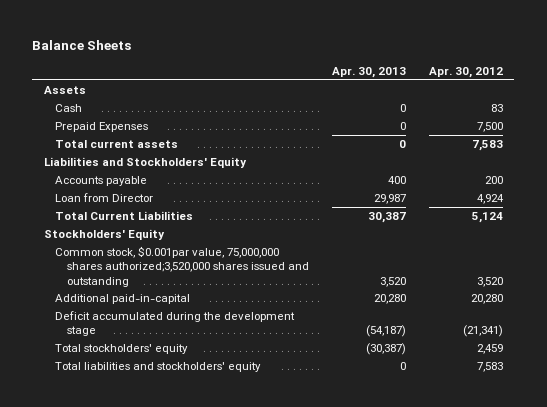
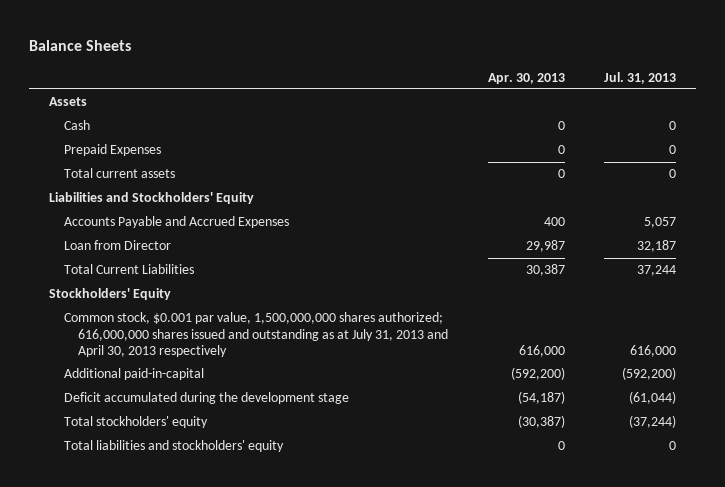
- | Apr. 30, 2013 | Apr. 30, 2012
+ | Apr. 30, 2013 | Jul. 31, 2013
- Accounts payable | 400 | 200
+ Accounts Payable and Accrued Expenses | 400 | 5,057
- Common stock, $0.001par value, 75,000,000 shares authorized;3,520,000 shares issued and outstanding | 3,520 | 3,520
- Additional paid-in-capital | 20,280 | 20,280
+ Common stock, $0.001 par value, 1,500,000,000 shares authorized; 616,000,000 shares issued and outstanding as at July 31, 2013 and April 30, 2013 respectively | 616,000 | 616,000
+ Additional paid-in-capital | (592,200) | (592,200)

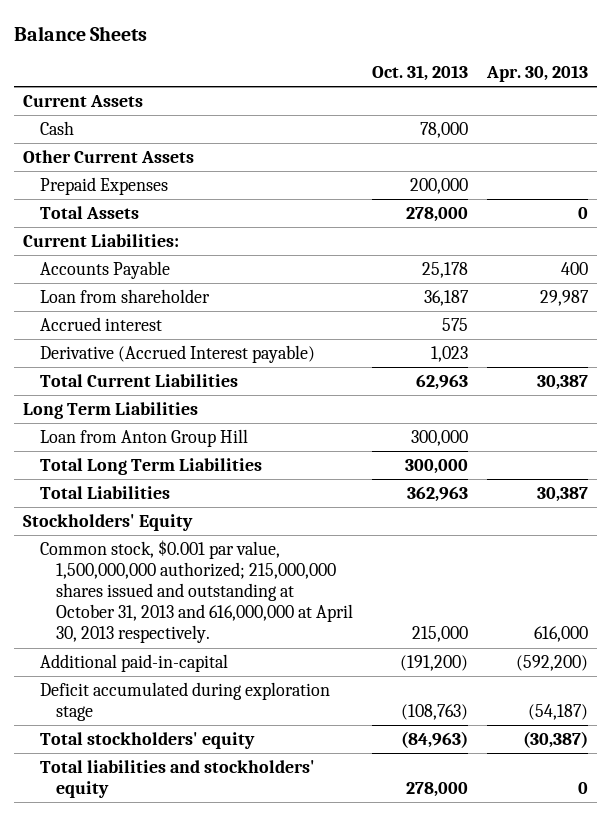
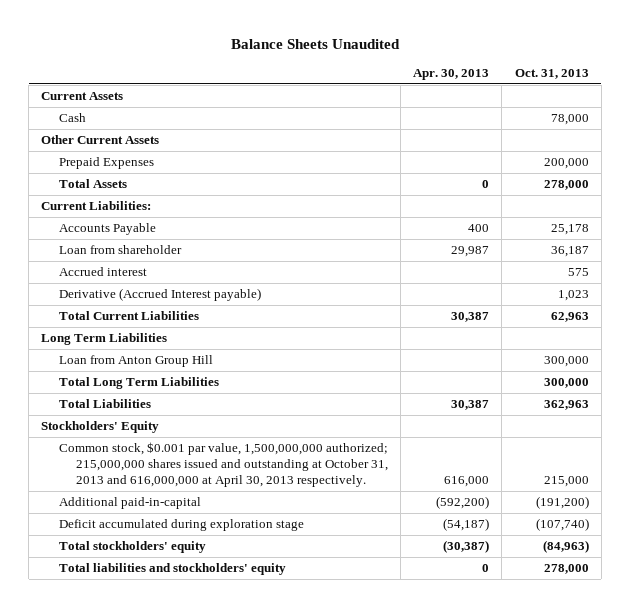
- Balance Sheets
+ Balance Sheets Unaudited
- | Oct. 31, 2013 | Apr. 30, 2013
+ | Apr. 30, 2013 | Oct. 31, 2013
- Deficit accumulated during exploration stage | (108,763) | (54,187)
+ Deficit accumulated during exploration stage | (54,187) | (107,740)

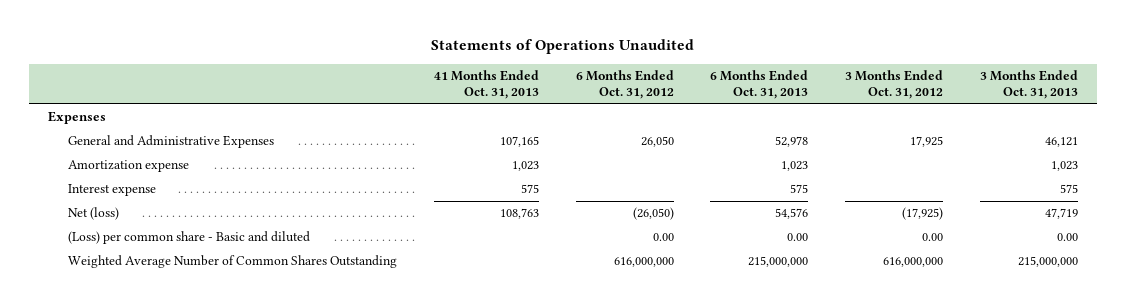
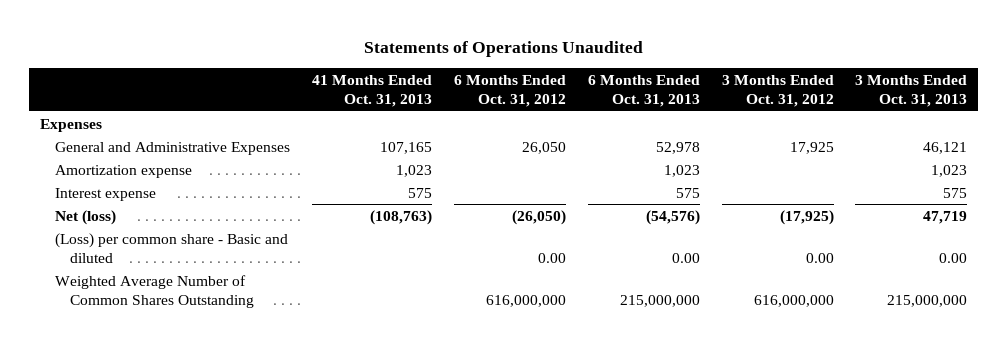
- Net (loss) | 108,763 | (26,050) | 54,576 | (17,925) | 47,719
+ Net (loss) | (108,763) | (26,050) | (54,576) | (17,925) | 47,719

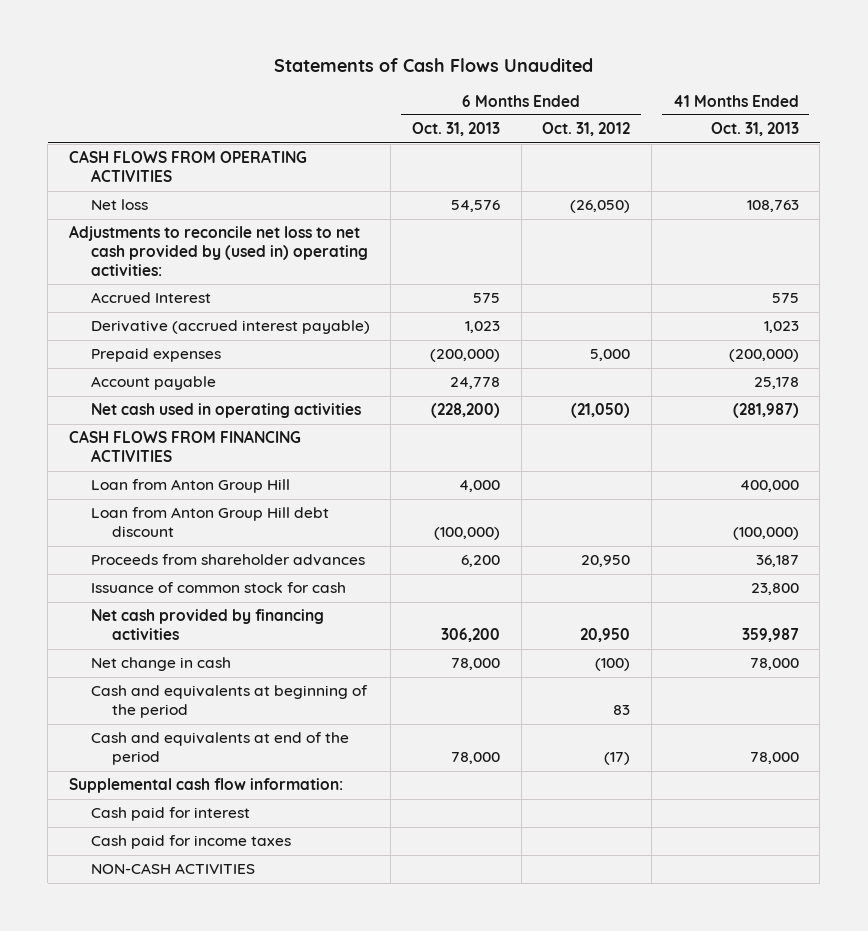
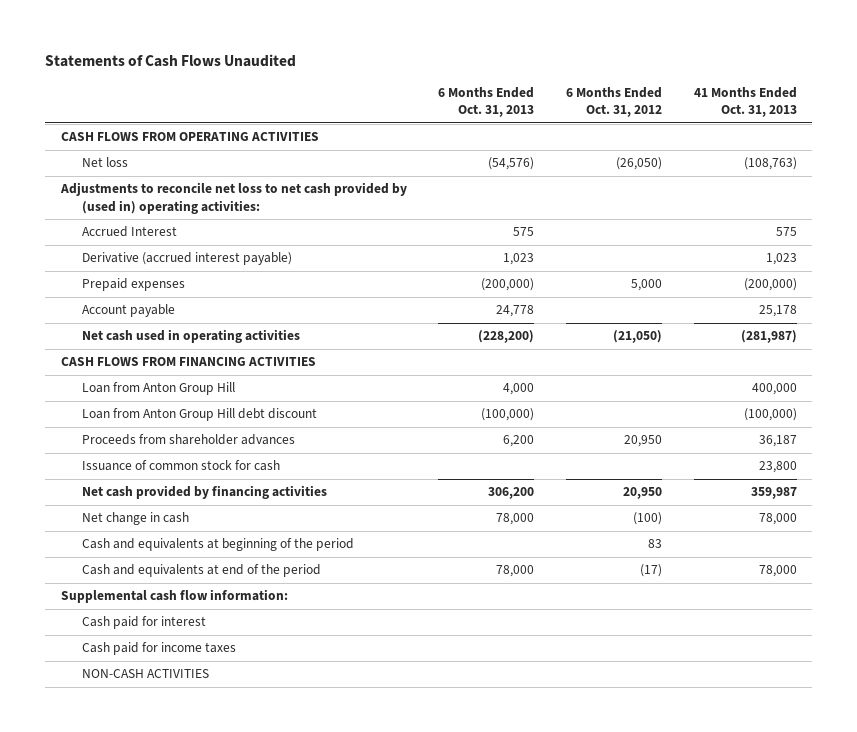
- Net loss | 54,576 | (26,050) | 108,763
+ Net loss | (54,576) | (26,050) | (108,763)

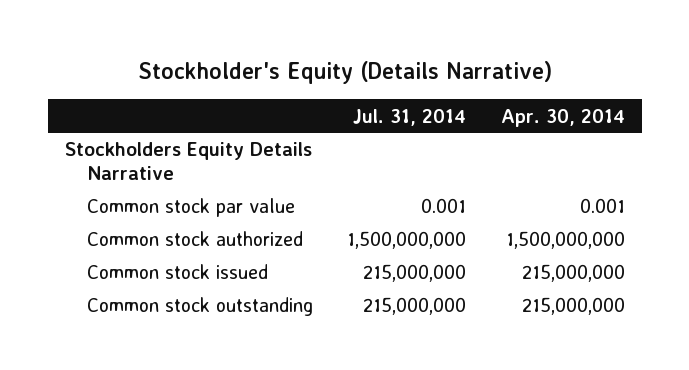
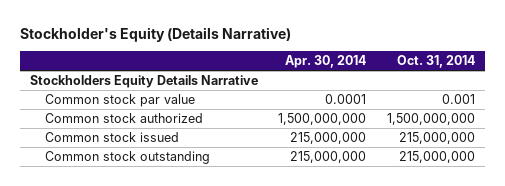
- | Jul. 31, 2014 | Apr. 30, 2014
+ | Apr. 30, 2014 | Oct. 31, 2014
- Common stock par value | 0.001 | 0.001
+ Common stock par value | 0.0001 | 0.001

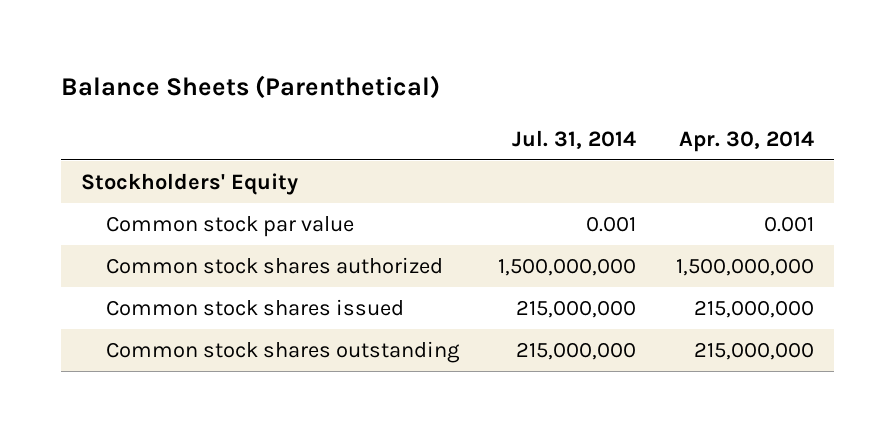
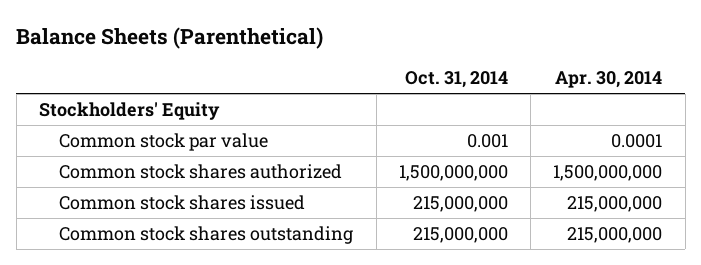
- | Jul. 31, 2014 | Apr. 30, 2014
+ | Oct. 31, 2014 | Apr. 30, 2014
- Common stock par value | 0.001 | 0.001
+ Common stock par value | 0.001 | 0.0001

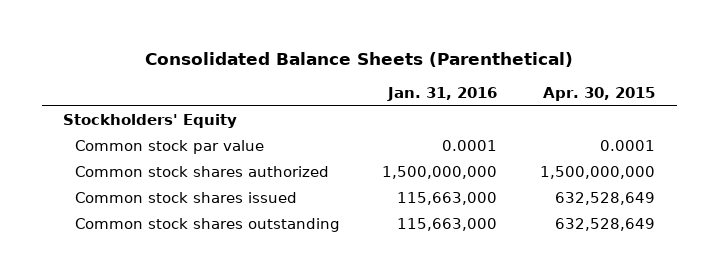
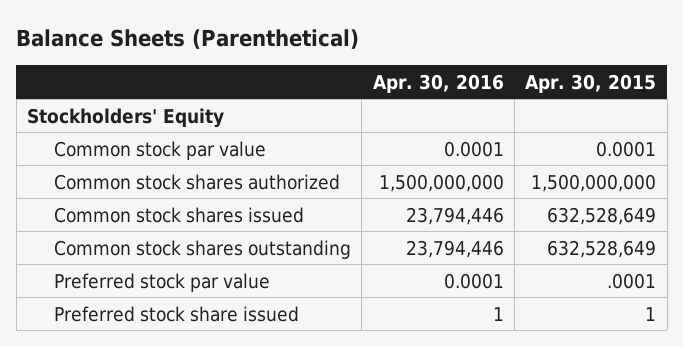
- Consolidated Balance Sheets (Parenthetical)
+ Balance Sheets (Parenthetical)
- | Jan. 31, 2016 | Apr. 30, 2015
+ | Apr. 30, 2016 | Apr. 30, 2015
+ Preferred stock par value | 0.0001 | .0001
+ Preferred stock share issued | 1 | 1

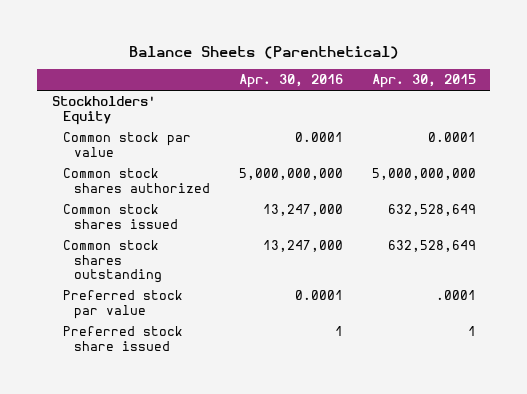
- Common stock shares authorized | 1,500,000,000 | 1,500,000,000
- Common stock shares issued | 23,794,446 | 632,528,649
- Common stock shares outstanding | 23,794,446 | 632,528,649
+ Common stock shares authorized | 5,000,000,000 | 5,000,000,000
+ Common stock shares issued | 13,247,000 | 632,528,649
+ Common stock shares outstanding | 13,247,000 | 632,528,649

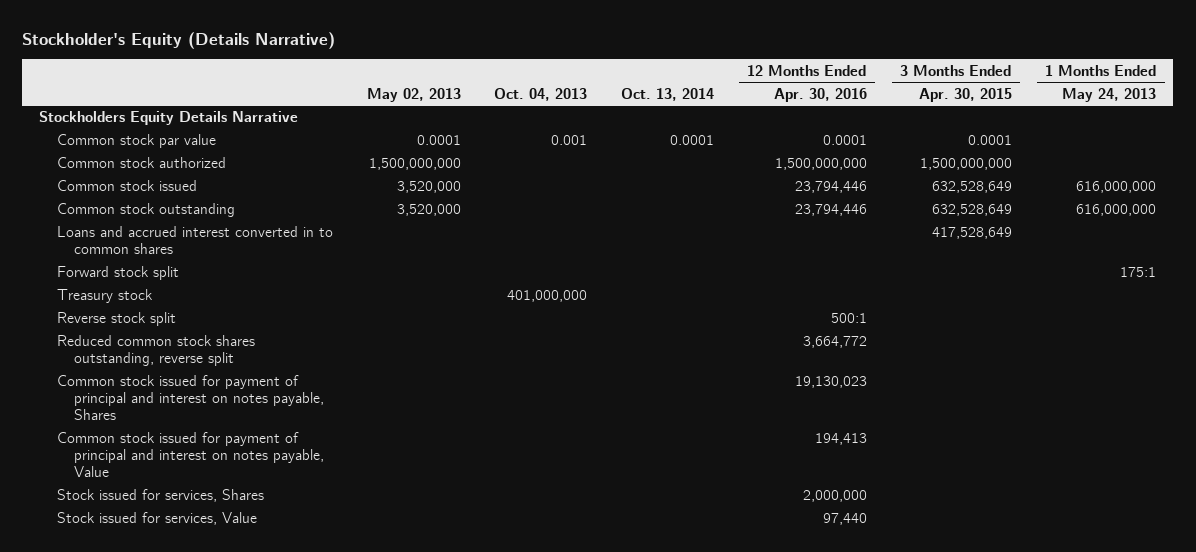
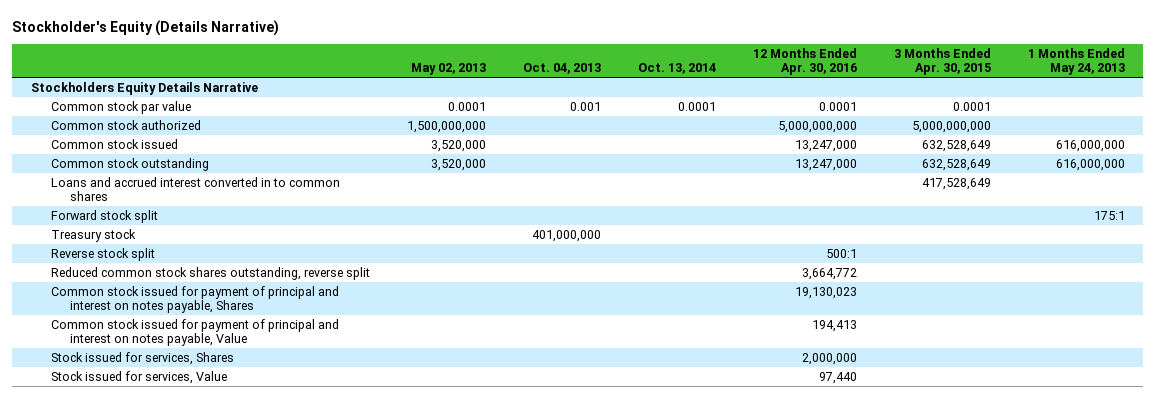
- Common stock authorized | 1,500,000,000 | | | 1,500,000,000 | 1,500,000,000 |
- Common stock issued | 3,520,000 | | | 23,794,446 | 632,528,649 | 616,000,000
- Common stock outstanding | 3,520,000 | | | 23,794,446 | 632,528,649 | 616,000,000
+ Common stock authorized | 1,500,000,000 | | | 5,000,000,000 | 5,000,000,000 |
+ Common stock issued | 3,520,000 | | | 13,247,000 | 632,528,649 | 616,000,000
+ Common stock outstanding | 3,520,000 | | | 13,247,000 | 632,528,649 | 616,000,000

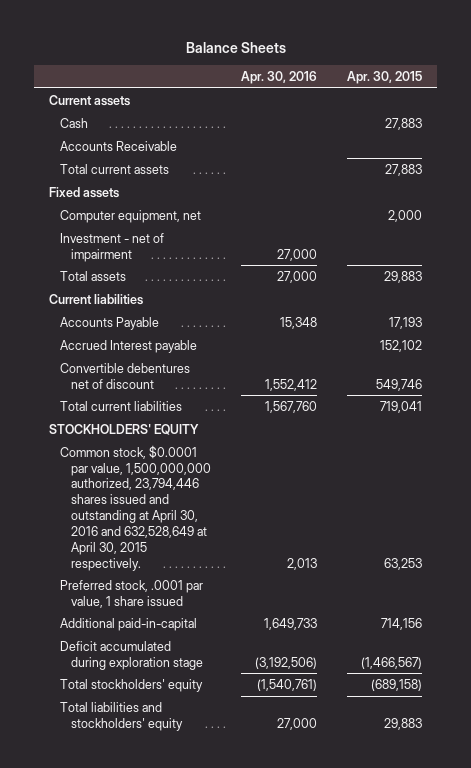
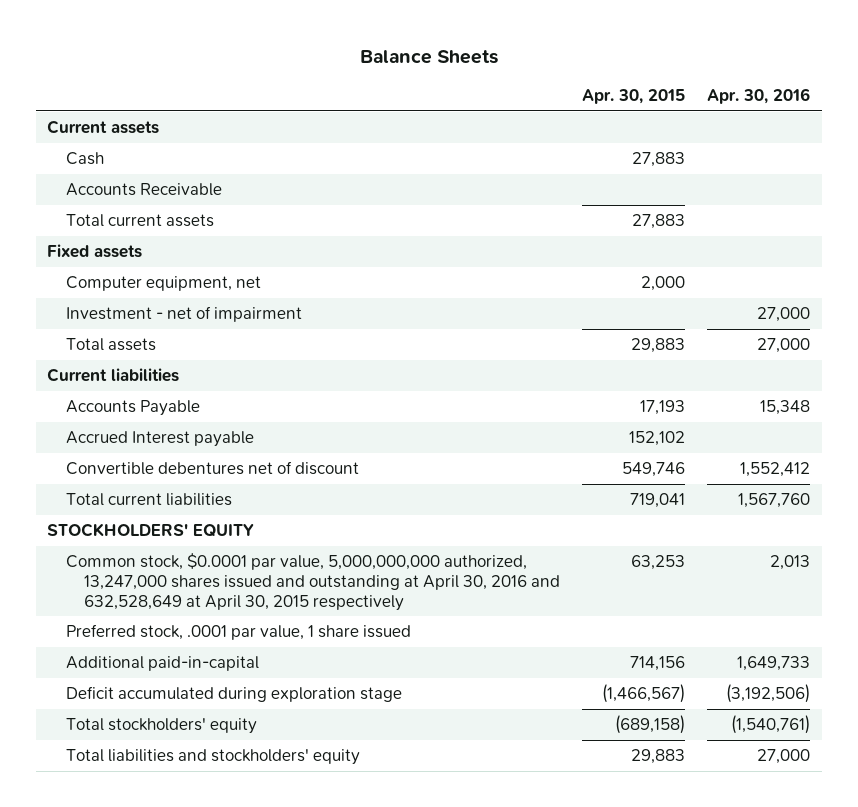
- | Apr. 30, 2016 | Apr. 30, 2015
+ | Apr. 30, 2015 | Apr. 30, 2016
- Common stock, $0.0001 par value, 1,500,000,000 authorized, 23,794,446 shares issued and outstanding at April 30, 2016 and 632,528,649 at April 30, 2015 respectively. | 2,013 | 63,253
+ Common stock, $0.0001 par value, 5,000,000,000 authorized, 13,247,000 shares issued and outstanding at April 30, 2016 and 632,528,649 at April 30, 2015 respectively | 63,253 | 2,013

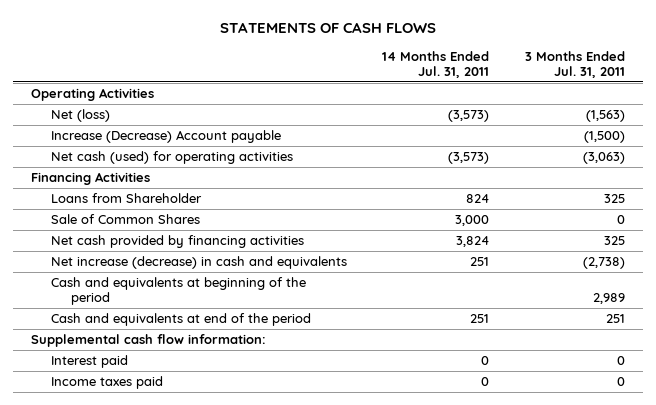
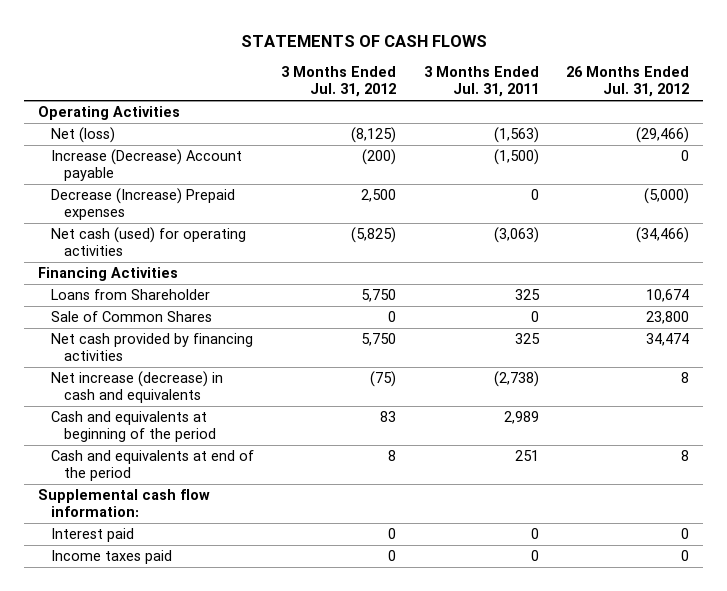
- | 14 Months Ended Jul. 31, 2011 | 3 Months Ended Jul. 31, 2011
+ | 3 Months Ended Jul. 31, 2012 | 3 Months Ended Jul. 31, 2011 | 26 Months Ended Jul. 31, 2012
+ Decrease (Increase) Prepaid expenses | 2,500 | 0 | (5,000)

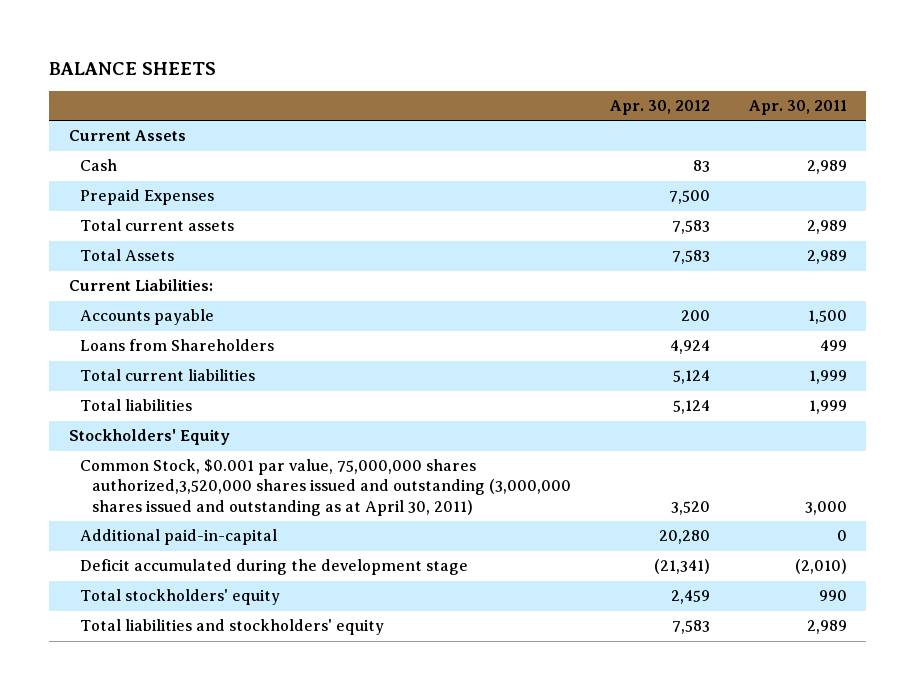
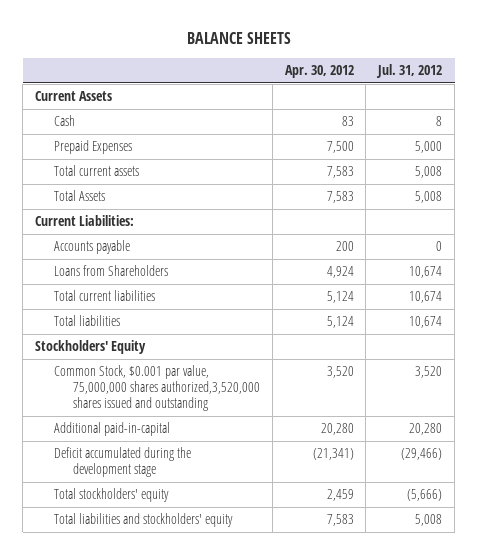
- | Apr. 30, 2012 | Apr. 30, 2011
+ | Apr. 30, 2012 | Jul. 31, 2012
- Common Stock, $0.001 par value, 75,000,000 shares authorized,3,520,000 shares issued and outstanding (3,000,000 shares issued and outstanding as at April 30, 2011) | 3,520 | 3,000
+ Common Stock, $0.001 par value, 75,000,000 shares authorized,3,520,000 shares issued and outstanding | 3,520 | 3,520

